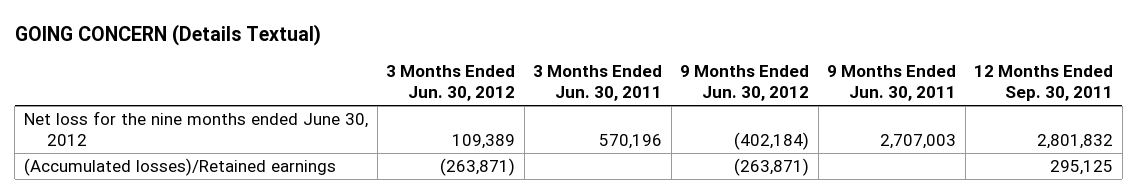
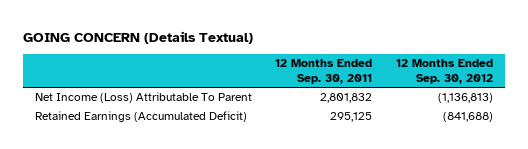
- | 3 Months Ended Jun. 30, 2012 | 3 Months Ended Jun. 30, 2011 | 9 Months Ended Jun. 30, 2012 | 9 Months Ended Jun. 30, 2011 | 12 Months Ended Sep. 30, 2011
+ | 12 Months Ended Sep. 30, 2011 | 12 Months Ended Sep. 30, 2012
- Net loss for the nine months ended June 30, 2012 | 109,389 | 570,196 | (402,184) | 2,707,003 | 2,801,832
- (Accumulated losses)/Retained earnings | (263,871) | | (263,871) | | 295,125
+ Net Income (Loss) Attributable To Parent | 2,801,832 | (1,136,813)
+ Retained Earnings (Accumulated Deficit) | 295,125 | (841,688)

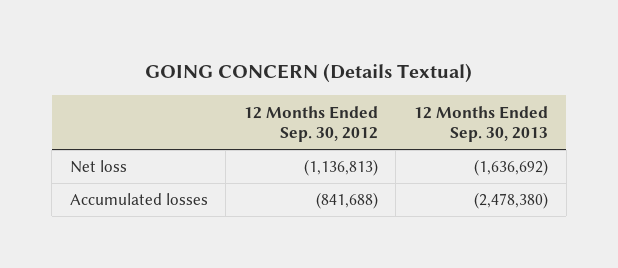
- | 12 Months Ended Sep. 30, 2011 | 12 Months Ended Sep. 30, 2012
+ | 12 Months Ended Sep. 30, 2012 | 12 Months Ended Sep. 30, 2013
- Net Income (Loss) Attributable To Parent | 2,801,832 | (1,136,813)
- Retained Earnings (Accumulated Deficit) | 295,125 | (841,688)
+ Net loss | (1,136,813) | (1,636,692)
+ Accumulated losses | (841,688) | (2,478,380)

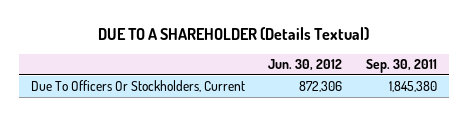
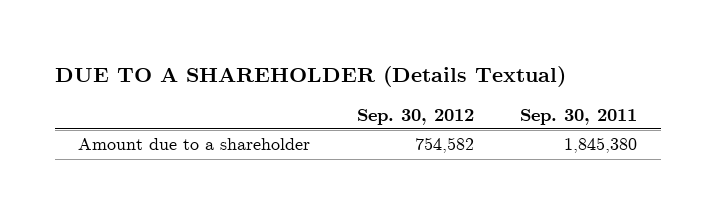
- | Jun. 30, 2012 | Sep. 30, 2011
+ | Sep. 30, 2012 | Sep. 30, 2011
- Due To Officers Or Stockholders, Current | 872,306 | 1,845,380
+ Amount due to a shareholder | 754,582 | 1,845,380

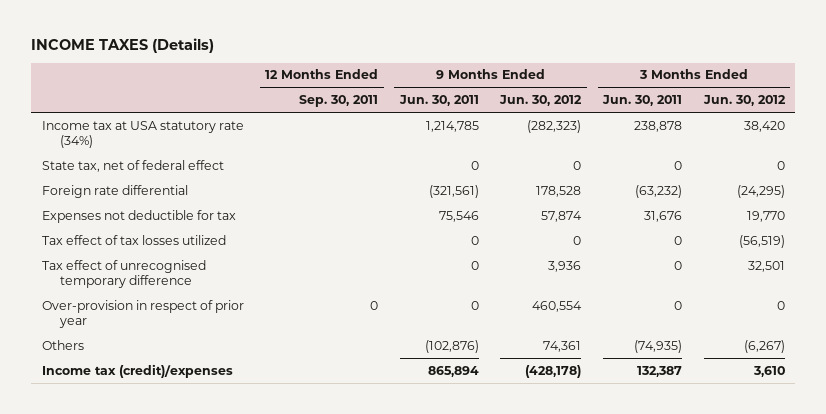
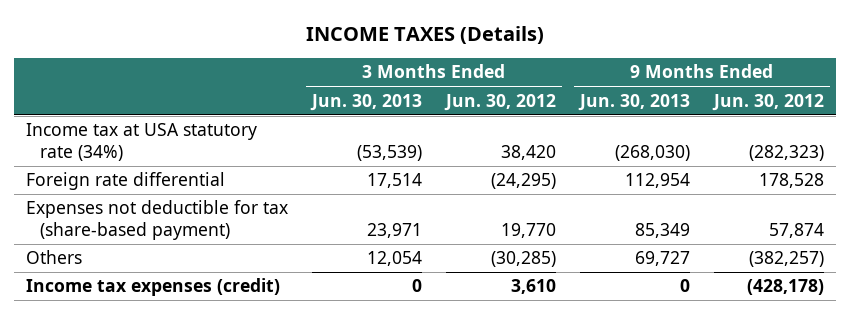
- | 12 Months Ended Sep. 30, 2011 | 9 Months Ended Jun. 30, 2011 | 9 Months Ended Jun. 30, 2012 | 3 Months Ended Jun. 30, 2011 | 3 Months Ended Jun. 30, 2012
+ | 3 Months Ended Jun. 30, 2013 | 3 Months Ended Jun. 30, 2012 | 9 Months Ended Jun. 30, 2013 | 9 Months Ended Jun. 30, 2012
- State tax, net of federal effect | | 0 | 0 | 0 | 0
- Expenses not deductible for tax | | 75,546 | 57,874 | 31,676 | 19,770
- Tax effect of tax losses utilized | | 0 | 0 | 0 | (56,519)
- Tax effect of unrecognised temporary difference | | 0 | 3,936 | 0 | 32,501
- Over-provision in respect of prior year | 0 | 0 | 460,554 | 0 | 0
- Others | | (102,876) | 74,361 | (74,935) | (6,267)
- Income tax (credit)/expenses | | 865,894 | (428,178) | 132,387 | 3,610
+ Expenses not deductible for tax (share-based payment) | 23,971 | 19,770 | 85,349 | 57,874
+ Others | 12,054 | (30,285) | 69,727 | (382,257)
+ Income tax expenses (credit) | 0 | 3,610 | 0 | (428,178)

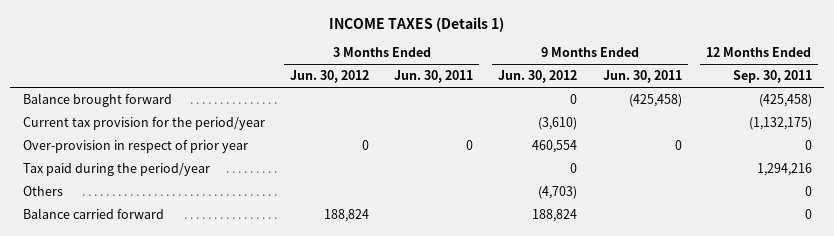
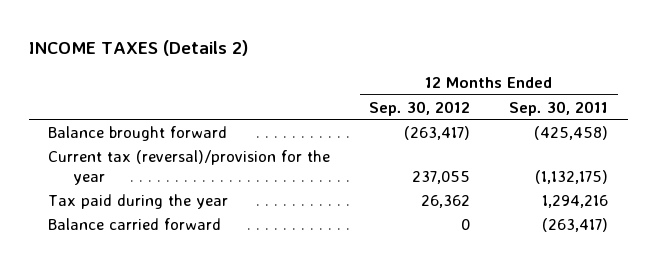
- INCOME TAXES (Details 1)
+ INCOME TAXES (Details 2)
- | 3 Months Ended Jun. 30, 2012 | 3 Months Ended Jun. 30, 2011 | 9 Months Ended Jun. 30, 2012 | 9 Months Ended Jun. 30, 2011 | 12 Months Ended Sep. 30, 2011
+ | 12 Months Ended Sep. 30, 2012 | 12 Months Ended Sep. 30, 2011
- Current tax provision for the period/year | | | (3,610) | | (1,132,175)
- Over-provision in respect of prior year | 0 | 0 | 460,554 | 0 | 0
- Tax paid during the period/year | | | 0 | | 1,294,216
- Others | | | (4,703) | | 0
- Balance carried forward | 188,824 | | 188,824 | | 0
+ Current tax (reversal)/provision for the year | 237,055 | (1,132,175)
+ Tax paid during the year | 26,362 | 1,294,216
+ Balance carried forward | 0 | (263,417)

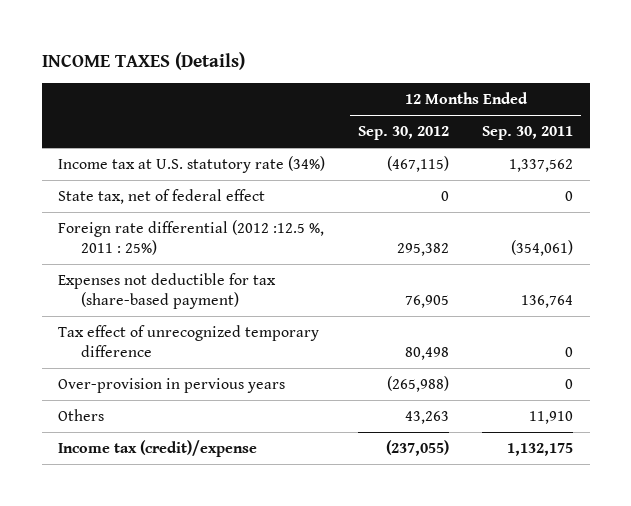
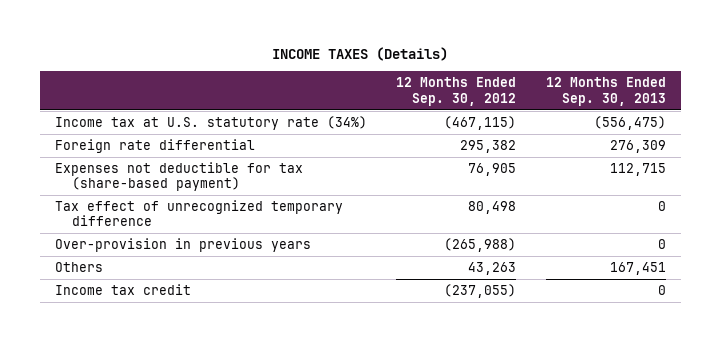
- | 12 Months Ended Sep. 30, 2012 | 12 Months Ended Sep. 30, 2011
+ | 12 Months Ended Sep. 30, 2012 | 12 Months Ended Sep. 30, 2013
- State tax, net of federal effect | 0 | 0
- Foreign rate differential (2012 :12.5 %, 2011 : 25%) | 295,382 | (354,061)
+ Foreign rate differential | 295,382 | 276,309
- Over-provision in pervious years | (265,988) | 0
+ Over-provision in previous years | (265,988) | 0
- Income tax (credit)/expense | (237,055) | 1,132,175
+ Income tax credit | (237,055) | 0

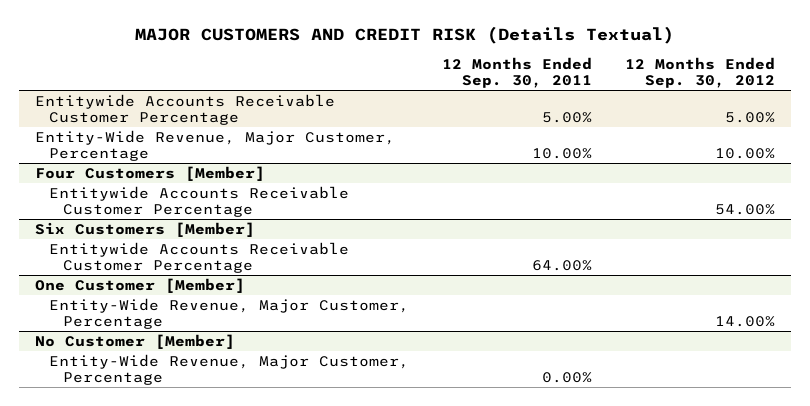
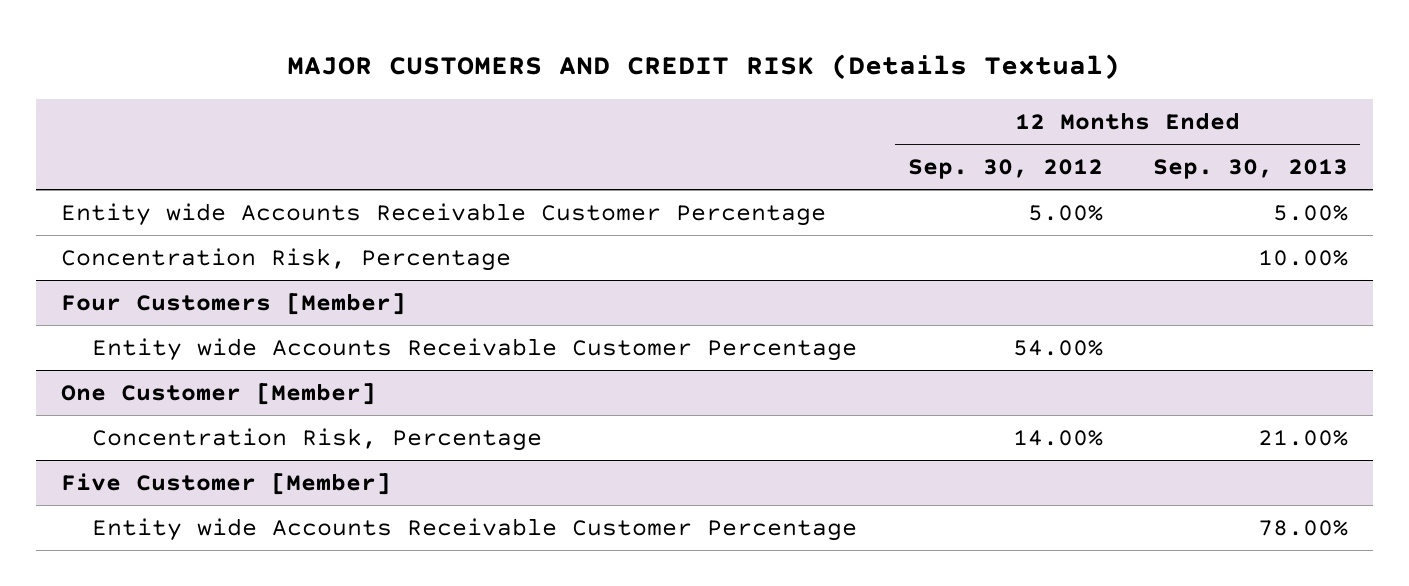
- | 12 Months Ended Sep. 30, 2011 | 12 Months Ended Sep. 30, 2012
+ | 12 Months Ended Sep. 30, 2012 | 12 Months Ended Sep. 30, 2013
- Entitywide Accounts Receivable Customer Percentage | 5.00% | 5.00%
- Entity-Wide Revenue, Major Customer, Percentage | 10.00% | 10.00%
+ Entity wide Accounts Receivable Customer Percentage | 5.00% | 5.00%
+ Concentration Risk, Percentage | | 10.00%
@ Four Customers [Member]
- Entitywide Accounts Receivable Customer Percentage | | 54.00%
- Six Customers [Member]
- Entitywide Accounts Receivable Customer Percentage | 64.00% |
@ Four Customers [Member]
+ Entity wide Accounts Receivable Customer Percentage | 54.00% |
@ One Customer [Member]
- Entity-Wide Revenue, Major Customer, Percentage | | 14.00%
- No Customer [Member]
- Entity-Wide Revenue, Major Customer, Percentage | 0.00% |
@ One Customer [Member]
+ Concentration Risk, Percentage | 14.00% | 21.00%
+ Five Customer [Member]
+ Entity wide Accounts Receivable Customer Percentage | | 78.00%

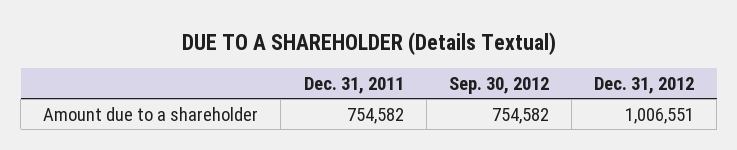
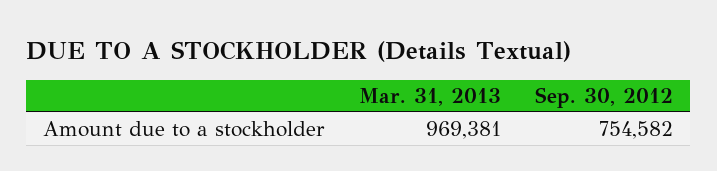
- DUE TO A SHAREHOLDER (Details Textual)
+ DUE TO A STOCKHOLDER (Details Textual)
- | Dec. 31, 2011 | Sep. 30, 2012 | Dec. 31, 2012
+ | Mar. 31, 2013 | Sep. 30, 2012
- Amount due to a shareholder | 754,582 | 754,582 | 1,006,551
+ Amount due to a stockholder | 969,381 | 754,582

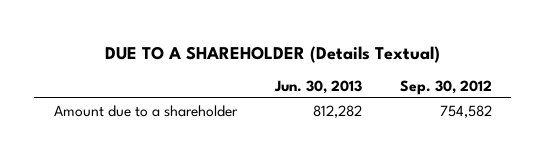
- DUE TO A STOCKHOLDER (Details Textual)
+ DUE TO A SHAREHOLDER (Details Textual)
- | Mar. 31, 2013 | Sep. 30, 2012
+ | Jun. 30, 2013 | Sep. 30, 2012
- Amount due to a stockholder | 969,381 | 754,582
+ Amount due to a shareholder | 812,282 | 754,582

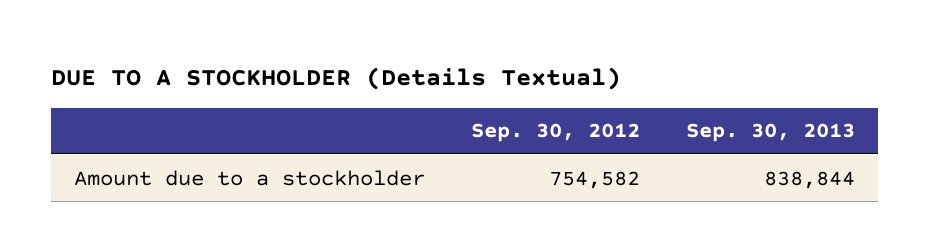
- DUE TO A SHAREHOLDER (Details Textual)
+ DUE TO A STOCKHOLDER (Details Textual)
- | Jun. 30, 2013 | Sep. 30, 2012
+ | Sep. 30, 2012 | Sep. 30, 2013
- Amount due to a shareholder | 812,282 | 754,582
+ Amount due to a stockholder | 754,582 | 838,844

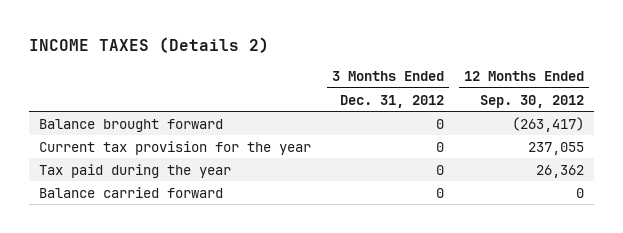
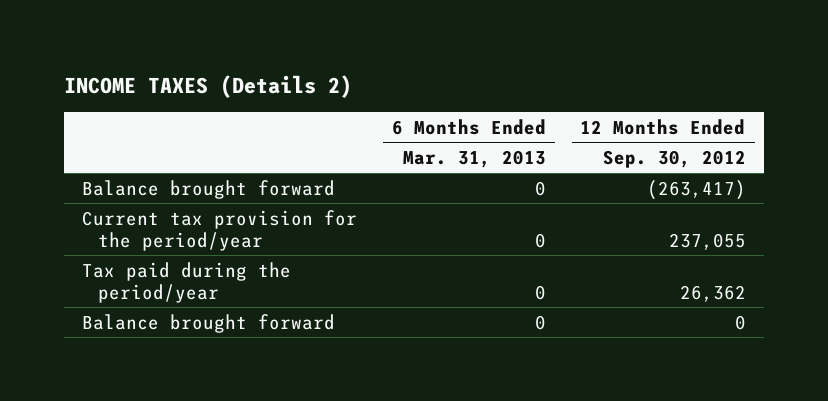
- | 3 Months Ended Dec. 31, 2012 | 12 Months Ended Sep. 30, 2012
+ | 6 Months Ended Mar. 31, 2013 | 12 Months Ended Sep. 30, 2012
- Current tax provision for the year | 0 | 237,055
- Tax paid during the year | 0 | 26,362
- Balance carried forward | 0 | 0
+ Current tax provision for the period/year | 0 | 237,055
+ Tax paid during the period/year | 0 | 26,362
+ Balance brought forward | 0 | 0

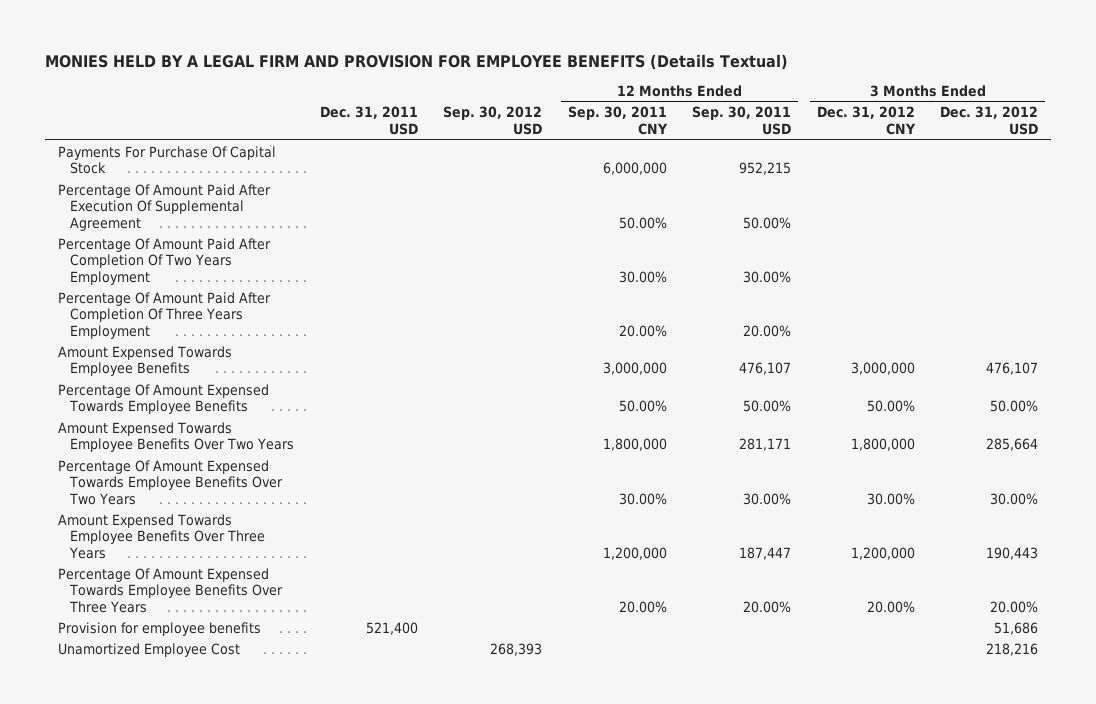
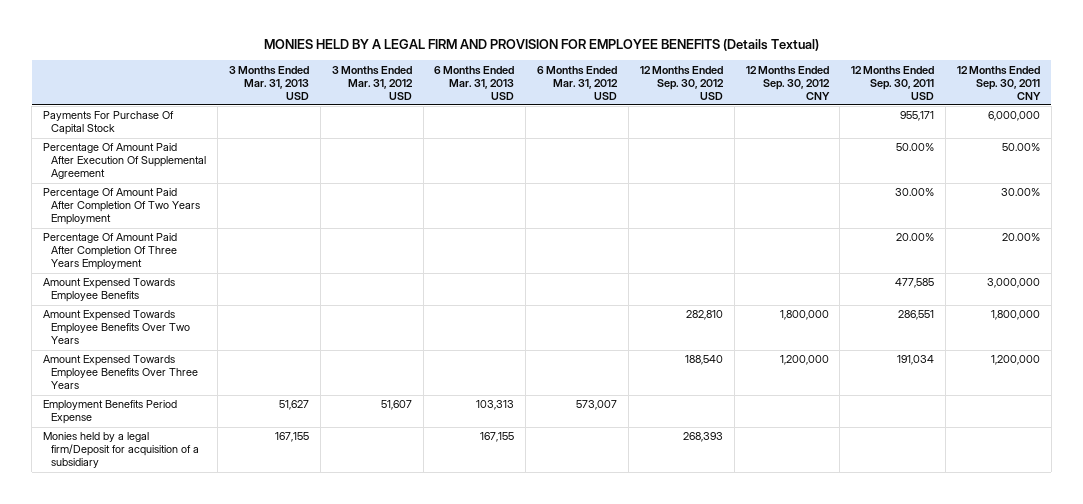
- | Dec. 31, 2011 USD | Sep. 30, 2012 USD | 12 Months Ended Sep. 30, 2011 CNY | 12 Months Ended Sep. 30, 2011 USD | 3 Months Ended Dec. 31, 2012 CNY | 3 Months Ended Dec. 31, 2012 USD
+ | 3 Months Ended Mar. 31, 2013 USD | 3 Months Ended Mar. 31, 2012 USD | 6 Months Ended Mar. 31, 2013 USD | 6 Months Ended Mar. 31, 2012 USD | 12 Months Ended Sep. 30, 2012 USD | 12 Months Ended Sep. 30, 2012 CNY | 12 Months Ended Sep. 30, 2011 USD | 12 Months Ended Sep. 30, 2011 CNY
- Payments For Purchase Of Capital Stock | | | 6,000,000 | 952,215 | |
+ Payments For Purchase Of Capital Stock | | | | | | | 955,171 | 6,000,000
- Amount Expensed Towards Employee Benefits | | | 3,000,000 | 476,107 | 3,000,000 | 476,107
- Percentage Of Amount Expensed Towards Employee Benefits | | | 50.00% | 50.00% | 50.00% | 50.00%
- Amount Expensed Towards Employee Benefits Over Two Years | | | 1,800,000 | 281,171 | 1,800,000 | 285,664
- Percentage Of Amount Expensed Towards Employee Benefits Over Two Years | | | 30.00% | 30.00% | 30.00% | 30.00%
- Amount Expensed Towards Employee Benefits Over Three Years | | | 1,200,000 | 187,447 | 1,200,000 | 190,443
- Percentage Of Amount Expensed Towards Employee Benefits Over Three Years | | | 20.00% | 20.00% | 20.00% | 20.00%
- Provision for employee benefits | 521,400 | | | | | 51,686
- Unamortized Employee Cost | | 268,393 | | | | 218,216
+ Amount Expensed Towards Employee Benefits | | | | | | | 477,585 | 3,000,000
+ Amount Expensed Towards Employee Benefits Over Two Years | | | | | 282,810 | 1,800,000 | 286,551 | 1,800,000
+ Amount Expensed Towards Employee Benefits Over Three Years | | | | | 188,540 | 1,200,000 | 191,034 | 1,200,000
+ Employment Benefits Period Expense | 51,627 | 51,607 | 103,313 | 573,007 | | | |
+ Monies held by a legal firm/Deposit for acquisition of a subsidiary | 167,155 | | 167,155 | | 268,393 | | |

